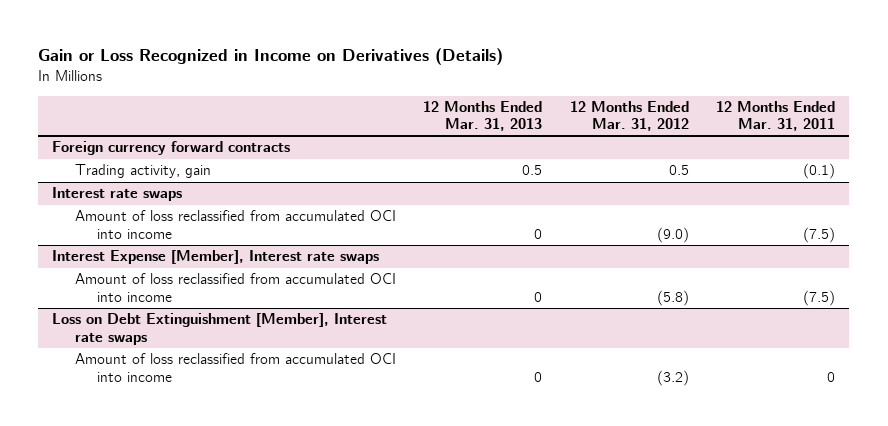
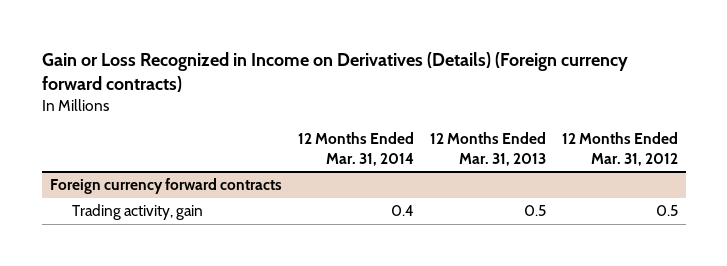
- Gain or Loss Recognized in Income on Derivatives (Details)
+ Gain or Loss Recognized in Income on Derivatives (Details) (Foreign currency forward contracts)
- | 12 Months Ended Mar. 31, 2013 | 12 Months Ended Mar. 31, 2012 | 12 Months Ended Mar. 31, 2011
+ | 12 Months Ended Mar. 31, 2014 | 12 Months Ended Mar. 31, 2013 | 12 Months Ended Mar. 31, 2012
- Interest rate swaps
- Amount of loss reclassified from accumulated OCI into income | 0 | (9.0) | (7.5)
- Interest Expense [Member], Interest rate swaps
- Amount of loss reclassified from accumulated OCI into income | 0 | (5.8) | (7.5)
- Loss on Debt Extinguishment [Member], Interest rate swaps
- Amount of loss reclassified from accumulated OCI into income | 0 | (3.2) | 0

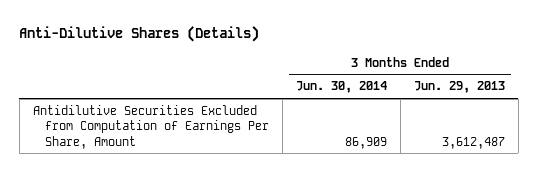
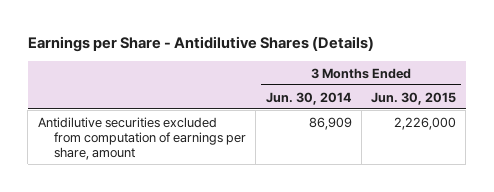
- Anti-Dilutive Shares (Details)
+ Earnings per Share - Antidilutive Shares (Details)
- | 3 Months Ended Jun. 30, 2014 | 3 Months Ended Jun. 29, 2013
+ | 3 Months Ended Jun. 30, 2014 | 3 Months Ended Jun. 30, 2015
- Antidilutive Securities Excluded from Computation of Earnings Per Share, Amount | 86,909 | 3,612,487
+ Antidilutive securities excluded from computation of earnings per share, amount | 86,909 | 2,226,000

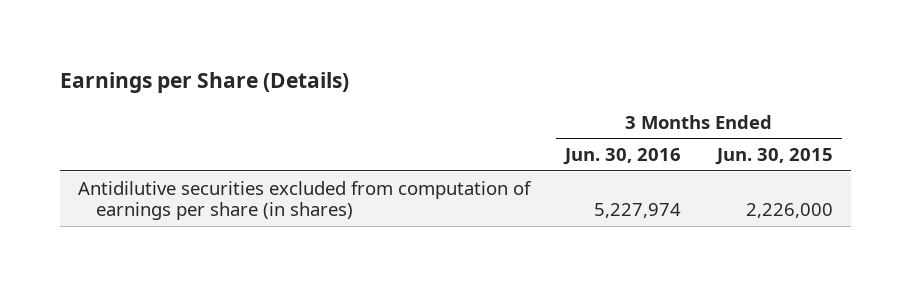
- Earnings per Share - Antidilutive Shares (Details)
+ Earnings per Share (Details)
- | 3 Months Ended Jun. 30, 2014 | 3 Months Ended Jun. 30, 2015
+ | 3 Months Ended Jun. 30, 2016 | 3 Months Ended Jun. 30, 2015
- Antidilutive securities excluded from computation of earnings per share, amount | 86,909 | 2,226,000
+ Antidilutive securities excluded from computation of earnings per share (in shares) | 5,227,974 | 2,226,000

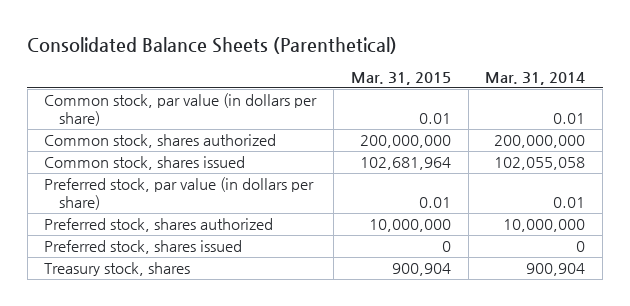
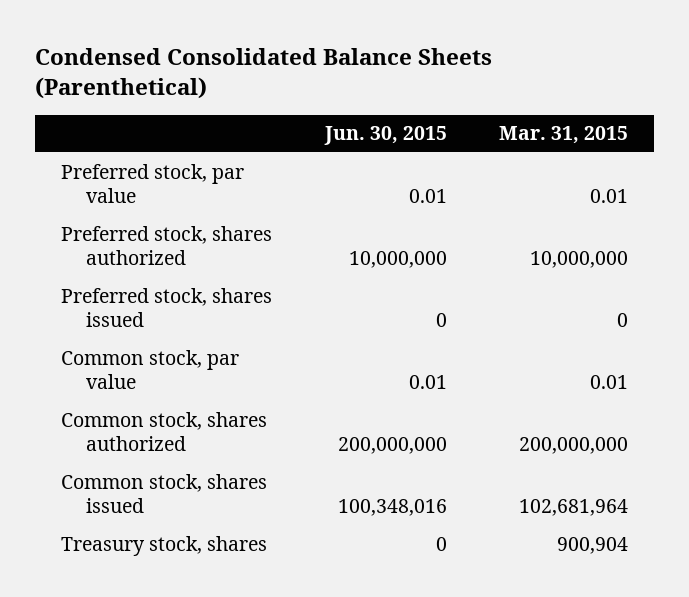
- Consolidated Balance Sheets (Parenthetical)
+ Condensed Consolidated Balance Sheets (Parenthetical)
- | Mar. 31, 2015 | Mar. 31, 2014
+ | Jun. 30, 2015 | Mar. 31, 2015
- Common stock, par value (in dollars per share) | 0.01 | 0.01
- Preferred stock, par value (in dollars per share) | 0.01 | 0.01
+ Preferred stock, par value | 0.01 | 0.01
+ Common stock, par value | 0.01 | 0.01
moved down: Common stock, shares authorized | 200,000,000 | 200,000,000
moved down: Common stock, shares issued | 100,348,016 | 102,681,964

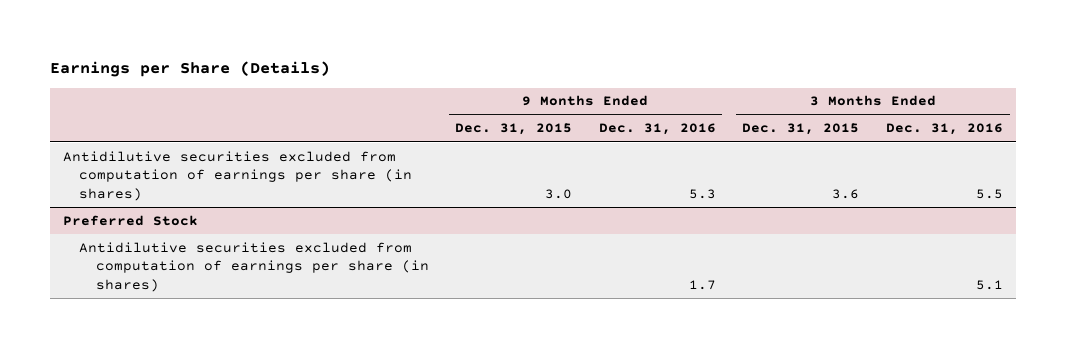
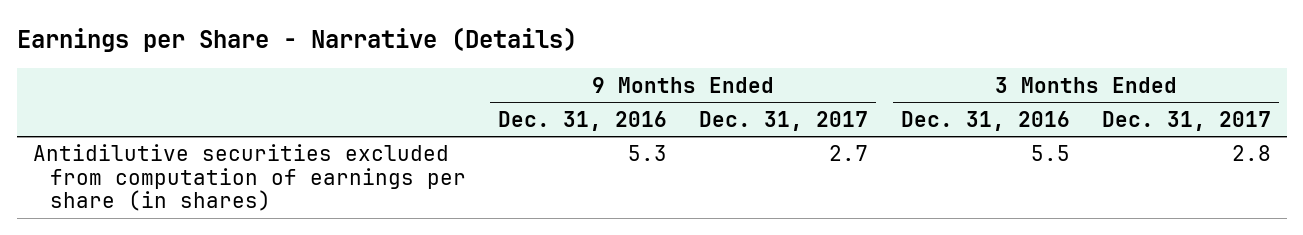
- Earnings per Share (Details)
+ Earnings per Share - Narrative (Details)
- | 9 Months Ended Dec. 31, 2015 | 9 Months Ended Dec. 31, 2016 | 3 Months Ended Dec. 31, 2015 | 3 Months Ended Dec. 31, 2016
+ | 9 Months Ended Dec. 31, 2016 | 9 Months Ended Dec. 31, 2017 | 3 Months Ended Dec. 31, 2016 | 3 Months Ended Dec. 31, 2017
- Preferred Stock
- Antidilutive securities excluded from computation of earnings per share (in shares) | | 1.7 | | 5.1

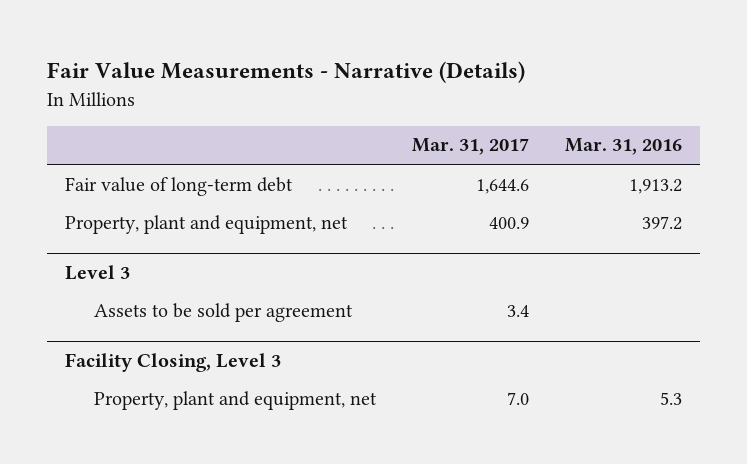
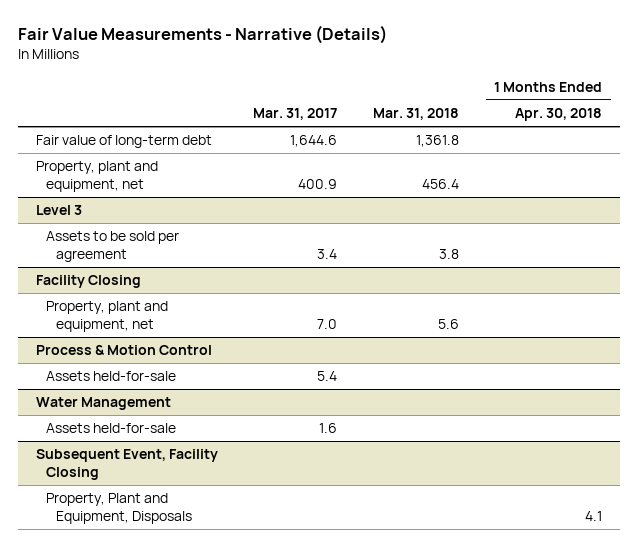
- | Mar. 31, 2017 | Mar. 31, 2016
+ | Mar. 31, 2017 | Mar. 31, 2018 | 1 Months Ended Apr. 30, 2018
- Facility Closing, Level 3
+ Facility Closing
+ Process & Motion Control
+ Assets held-for-sale | 5.4 | |
+ Water Management
+ Assets held-for-sale | 1.6 | |
+ Subsequent Event, Facility Closing
+ Property, Plant and Equipment, Disposals | | | 4.1

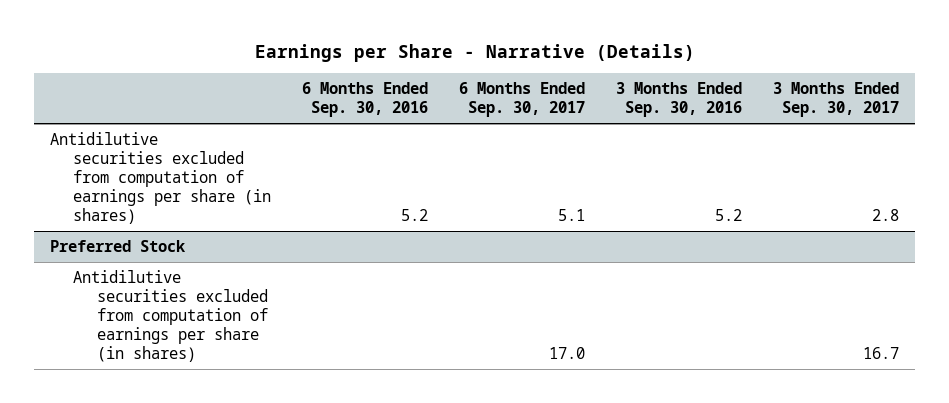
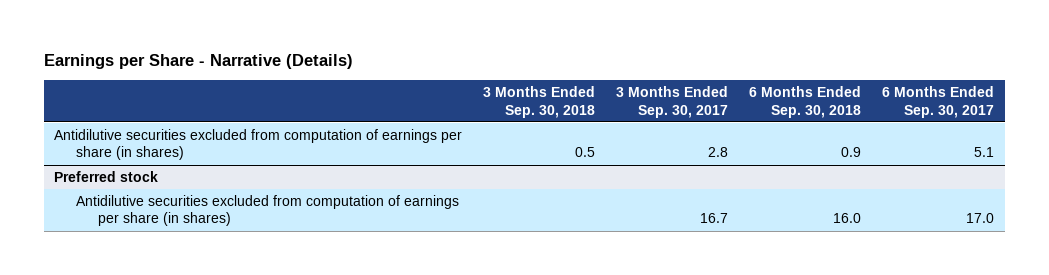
- | 6 Months Ended Sep. 30, 2016 | 6 Months Ended Sep. 30, 2017 | 3 Months Ended Sep. 30, 2016 | 3 Months Ended Sep. 30, 2017
+ | 3 Months Ended Sep. 30, 2018 | 3 Months Ended Sep. 30, 2017 | 6 Months Ended Sep. 30, 2018 | 6 Months Ended Sep. 30, 2017
- Preferred Stock
+ Preferred stock

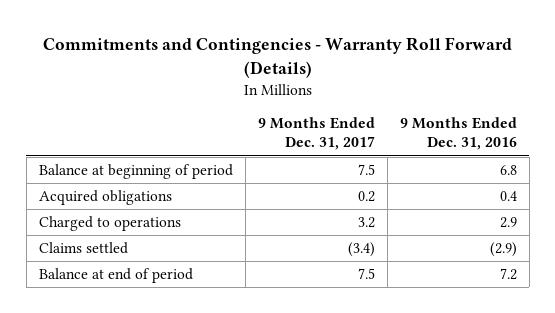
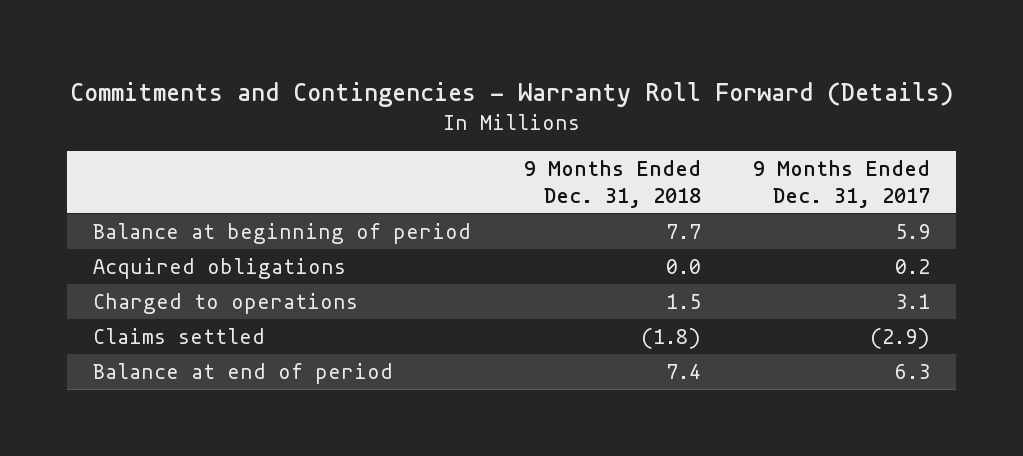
- | 9 Months Ended Dec. 31, 2017 | 9 Months Ended Dec. 31, 2016
+ | 9 Months Ended Dec. 31, 2018 | 9 Months Ended Dec. 31, 2017
- Balance at beginning of period | 7.5 | 6.8
+ Balance at beginning of period | 7.7 | 5.9
- Charged to operations | 3.2 | 2.9
- Claims settled | (3.4) | (2.9)
- Balance at end of period | 7.5 | 7.2
+ Charged to operations | 1.5 | 3.1
+ Claims settled | (1.8) | (2.9)
+ Balance at end of period | 7.4 | 6.3

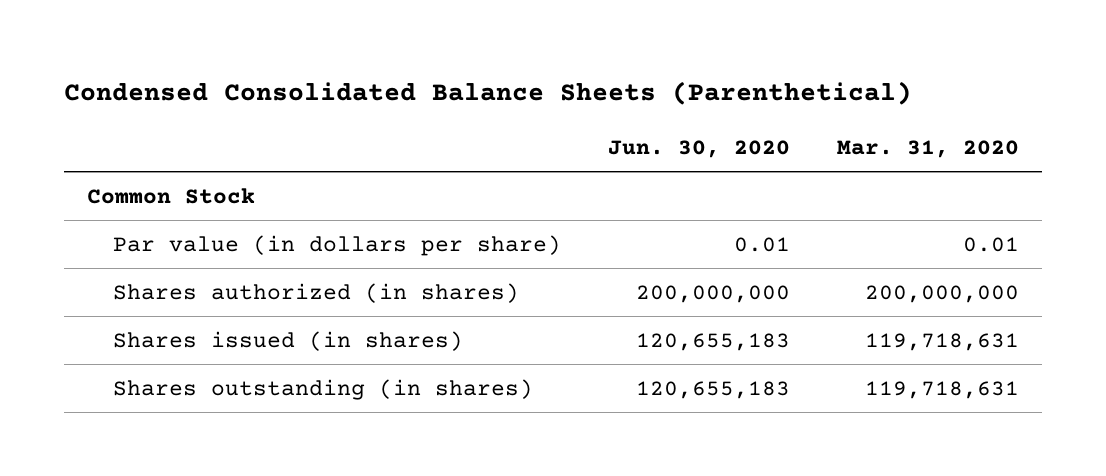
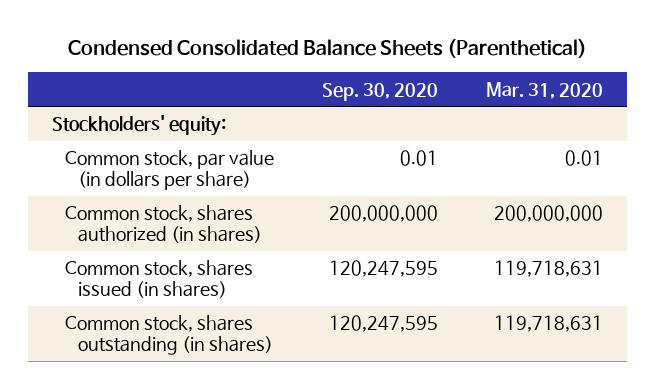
- | Jun. 30, 2020 | Mar. 31, 2020
+ | Sep. 30, 2020 | Mar. 31, 2020
- Common Stock
- Par value (in dollars per share) | 0.01 | 0.01
- Shares authorized (in shares) | 200,000,000 | 200,000,000
- Shares issued (in shares) | 120,655,183 | 119,718,631
- Shares outstanding (in shares) | 120,655,183 | 119,718,631
+ Stockholders' equity:
+ Common stock, par value (in dollars per share) | 0.01 | 0.01
+ Common stock, shares authorized (in shares) | 200,000,000 | 200,000,000
+ Common stock, shares issued (in shares) | 120,247,595 | 119,718,631
+ Common stock, shares outstanding (in shares) | 120,247,595 | 119,718,631

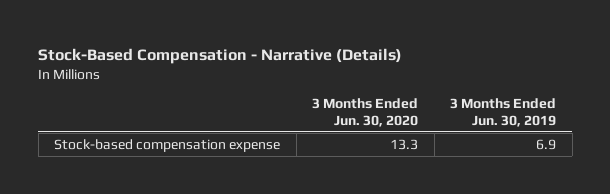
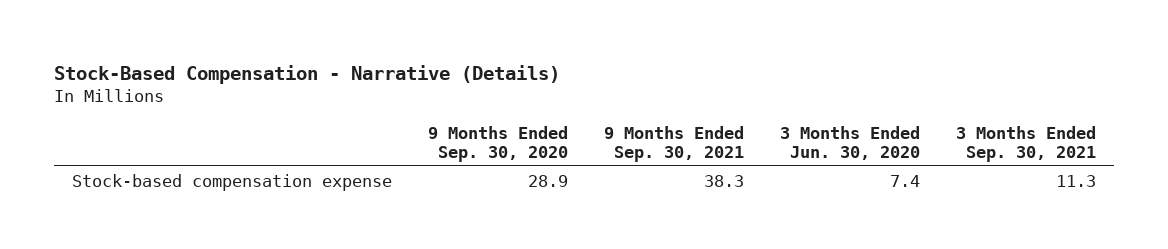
- | 3 Months Ended Jun. 30, 2020 | 3 Months Ended Jun. 30, 2019
+ | 9 Months Ended Sep. 30, 2020 | 9 Months Ended Sep. 30, 2021 | 3 Months Ended Jun. 30, 2020 | 3 Months Ended Sep. 30, 2021
- Stock-based compensation expense | 13.3 | 6.9
+ Stock-based compensation expense | 28.9 | 38.3 | 7.4 | 11.3

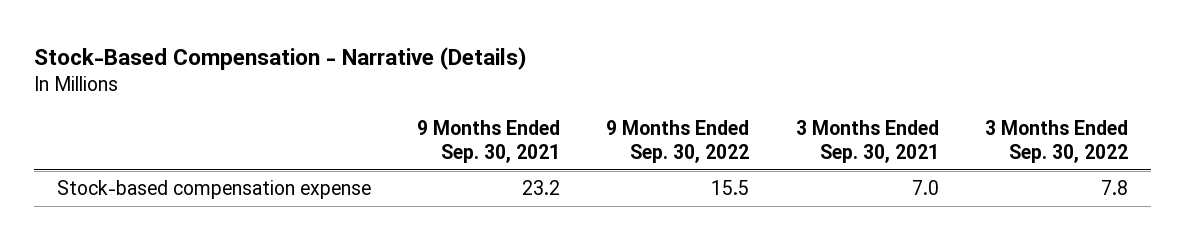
- | 9 Months Ended Sep. 30, 2020 | 9 Months Ended Sep. 30, 2021 | 3 Months Ended Jun. 30, 2020 | 3 Months Ended Sep. 30, 2021
+ | 9 Months Ended Sep. 30, 2021 | 9 Months Ended Sep. 30, 2022 | 3 Months Ended Sep. 30, 2021 | 3 Months Ended Sep. 30, 2022
- Stock-based compensation expense | 28.9 | 38.3 | 7.4 | 11.3
+ Stock-based compensation expense | 23.2 | 15.5 | 7.0 | 7.8

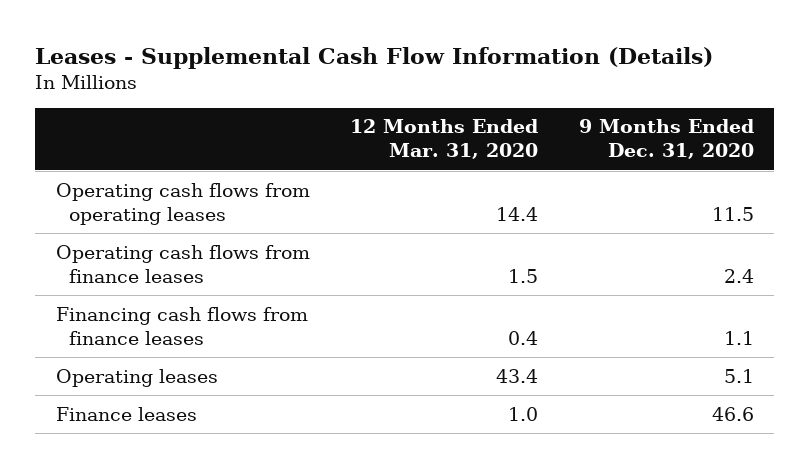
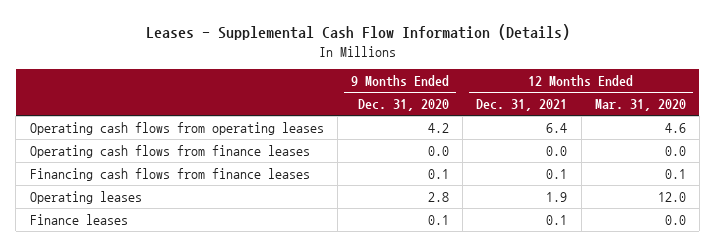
- | 12 Months Ended Mar. 31, 2020 | 9 Months Ended Dec. 31, 2020
+ | 9 Months Ended Dec. 31, 2020 | 12 Months Ended Dec. 31, 2021 | 12 Months Ended Mar. 31, 2020
- Operating cash flows from operating leases | 14.4 | 11.5
- Operating cash flows from finance leases | 1.5 | 2.4
- Financing cash flows from finance leases | 0.4 | 1.1
- Operating leases | 43.4 | 5.1
- Finance leases | 1.0 | 46.6
+ Operating cash flows from operating leases | 4.2 | 6.4 | 4.6
+ Operating cash flows from finance leases | 0.0 | 0.0 | 0.0
+ Financing cash flows from finance leases | 0.1 | 0.1 | 0.1
+ Operating leases | 2.8 | 1.9 | 12.0
+ Finance leases | 0.1 | 0.1 | 0.0

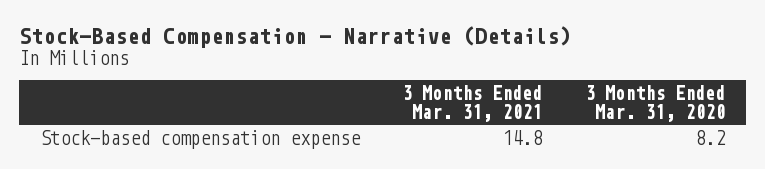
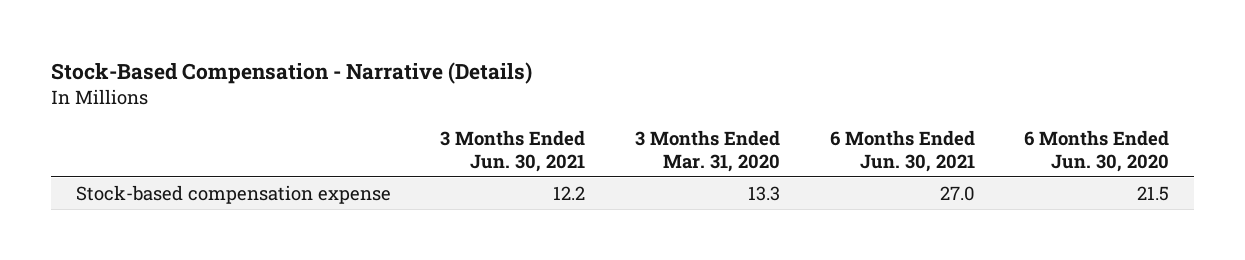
- | 3 Months Ended Mar. 31, 2021 | 3 Months Ended Mar. 31, 2020
+ | 3 Months Ended Jun. 30, 2021 | 3 Months Ended Mar. 31, 2020 | 6 Months Ended Jun. 30, 2021 | 6 Months Ended Jun. 30, 2020
- Stock-based compensation expense | 14.8 | 8.2
+ Stock-based compensation expense | 12.2 | 13.3 | 27.0 | 21.5

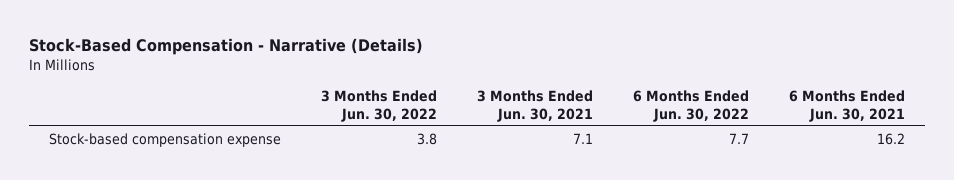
- | 3 Months Ended Jun. 30, 2021 | 3 Months Ended Mar. 31, 2020 | 6 Months Ended Jun. 30, 2021 | 6 Months Ended Jun. 30, 2020
+ | 3 Months Ended Jun. 30, 2022 | 3 Months Ended Jun. 30, 2021 | 6 Months Ended Jun. 30, 2022 | 6 Months Ended Jun. 30, 2021
- Stock-based compensation expense | 12.2 | 13.3 | 27.0 | 21.5
+ Stock-based compensation expense | 3.8 | 7.1 | 7.7 | 16.2

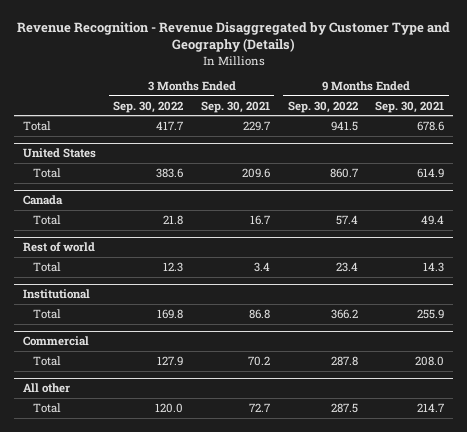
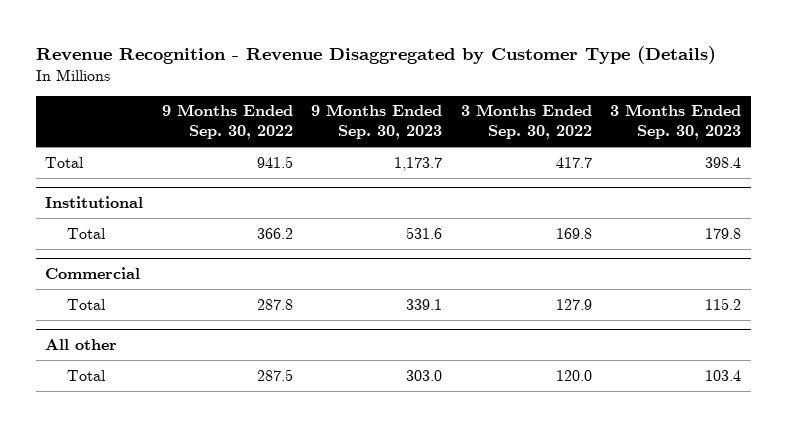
- Revenue Recognition - Revenue Disaggregated by Customer Type and Geography (Details)
+ Revenue Recognition - Revenue Disaggregated by Customer Type (Details)
- | 3 Months Ended Sep. 30, 2022 | 3 Months Ended Sep. 30, 2021 | 9 Months Ended Sep. 30, 2022 | 9 Months Ended Sep. 30, 2021
+ | 9 Months Ended Sep. 30, 2022 | 9 Months Ended Sep. 30, 2023 | 3 Months Ended Sep. 30, 2022 | 3 Months Ended Sep. 30, 2023
- United States
- Total | 383.6 | 209.6 | 860.7 | 614.9
- Canada
- Total | 21.8 | 16.7 | 57.4 | 49.4
- Rest of world
- Total | 12.3 | 3.4 | 23.4 | 14.3

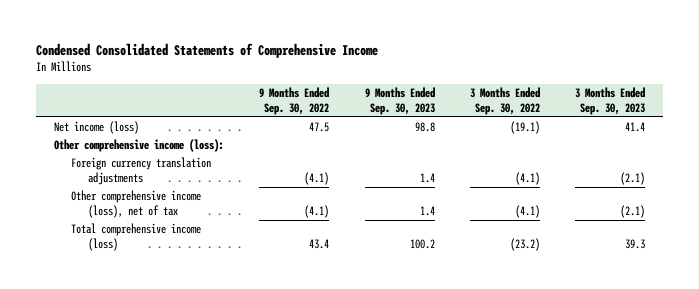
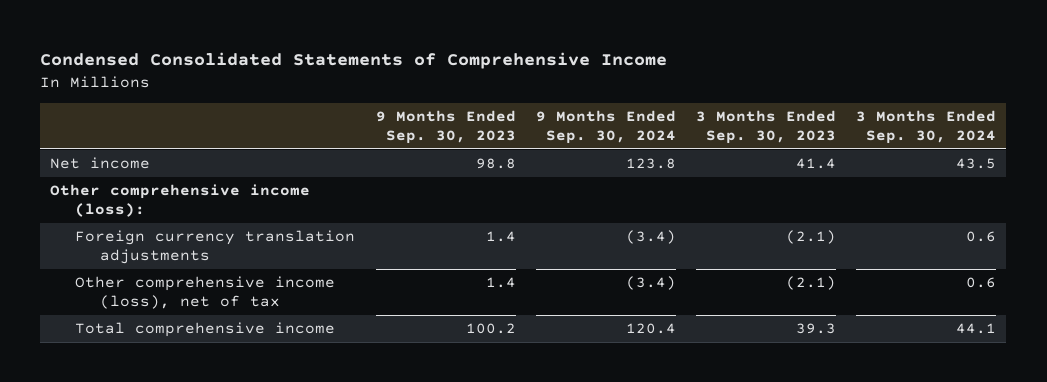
- | 9 Months Ended Sep. 30, 2022 | 9 Months Ended Sep. 30, 2023 | 3 Months Ended Sep. 30, 2022 | 3 Months Ended Sep. 30, 2023
+ | 9 Months Ended Sep. 30, 2023 | 9 Months Ended Sep. 30, 2024 | 3 Months Ended Sep. 30, 2023 | 3 Months Ended Sep. 30, 2024
- Net income (loss) | 47.5 | 98.8 | (19.1) | 41.4
+ Net income | 98.8 | 123.8 | 41.4 | 43.5
- Total comprehensive income (loss) | 43.4 | 100.2 | (23.2) | 39.3
+ Total comprehensive income | 100.2 | 120.4 | 39.3 | 44.1

